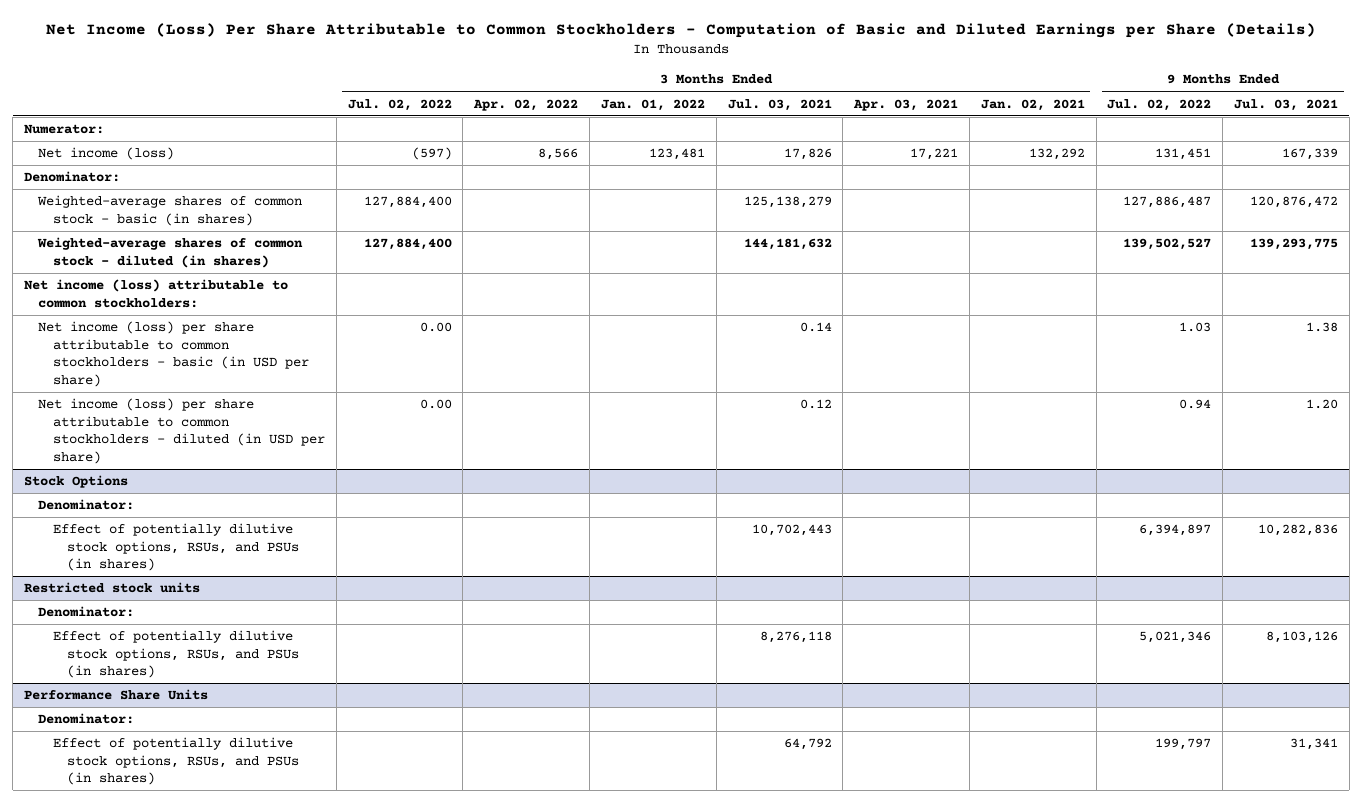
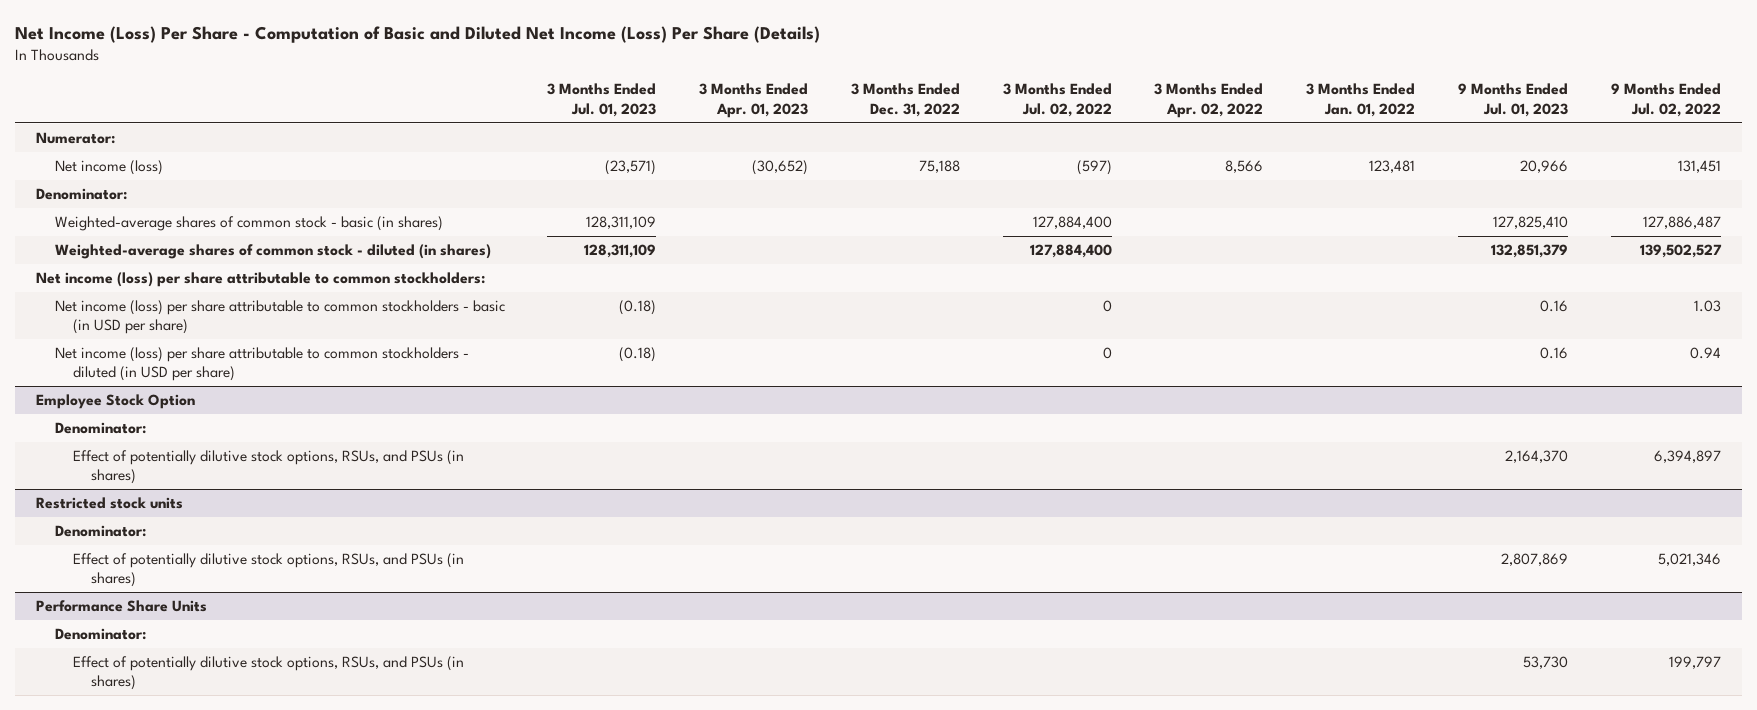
- Net Income (Loss) Per Share Attributable to Common Stockholders - Computation of Basic and Diluted Earnings per Share (Details)
+ Net Income (Loss) Per Share - Computation of Basic and Diluted Net Income (Loss) Per Share (Details)
- | 3 Months Ended Jul. 02, 2022 | 3 Months Ended Apr. 02, 2022 | 3 Months Ended Jan. 01, 2022 | 3 Months Ended Jul. 03, 2021 | 3 Months Ended Apr. 03, 2021 | 3 Months Ended Jan. 02, 2021 | 9 Months Ended Jul. 02, 2022 | 9 Months Ended Jul. 03, 2021
+ | 3 Months Ended Jul. 01, 2023 | 3 Months Ended Apr. 01, 2023 | 3 Months Ended Dec. 31, 2022 | 3 Months Ended Jul. 02, 2022 | 3 Months Ended Apr. 02, 2022 | 3 Months Ended Jan. 01, 2022 | 9 Months Ended Jul. 01, 2023 | 9 Months Ended Jul. 02, 2022
- Net income (loss) attributable to common stockholders:
- Net income (loss) per share attributable to common stockholders - basic (in USD per share) | 0.00 | | | 0.14 | | | 1.03 | 1.38
- Net income (loss) per share attributable to common stockholders - diluted (in USD per share) | 0.00 | | | 0.12 | | | 0.94 | 1.20
- Stock Options
+ Net income (loss) per share attributable to common stockholders:
+ Net income (loss) per share attributable to common stockholders - basic (in USD per share) | (0.18) | | | 0 | | | 0.16 | 1.03
+ Net income (loss) per share attributable to common stockholders - diluted (in USD per share) | (0.18) | | | 0 | | | 0.16 | 0.94
+ Employee Stock Option

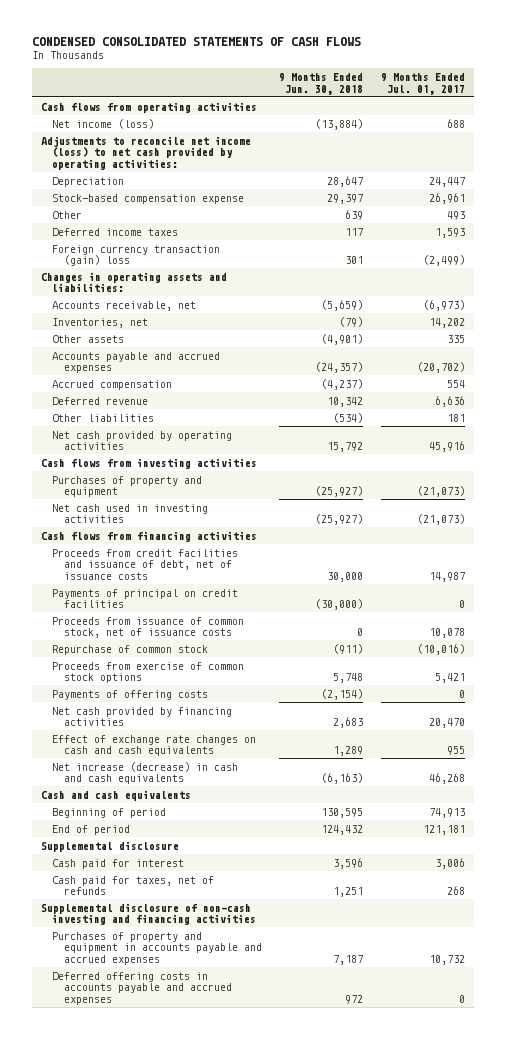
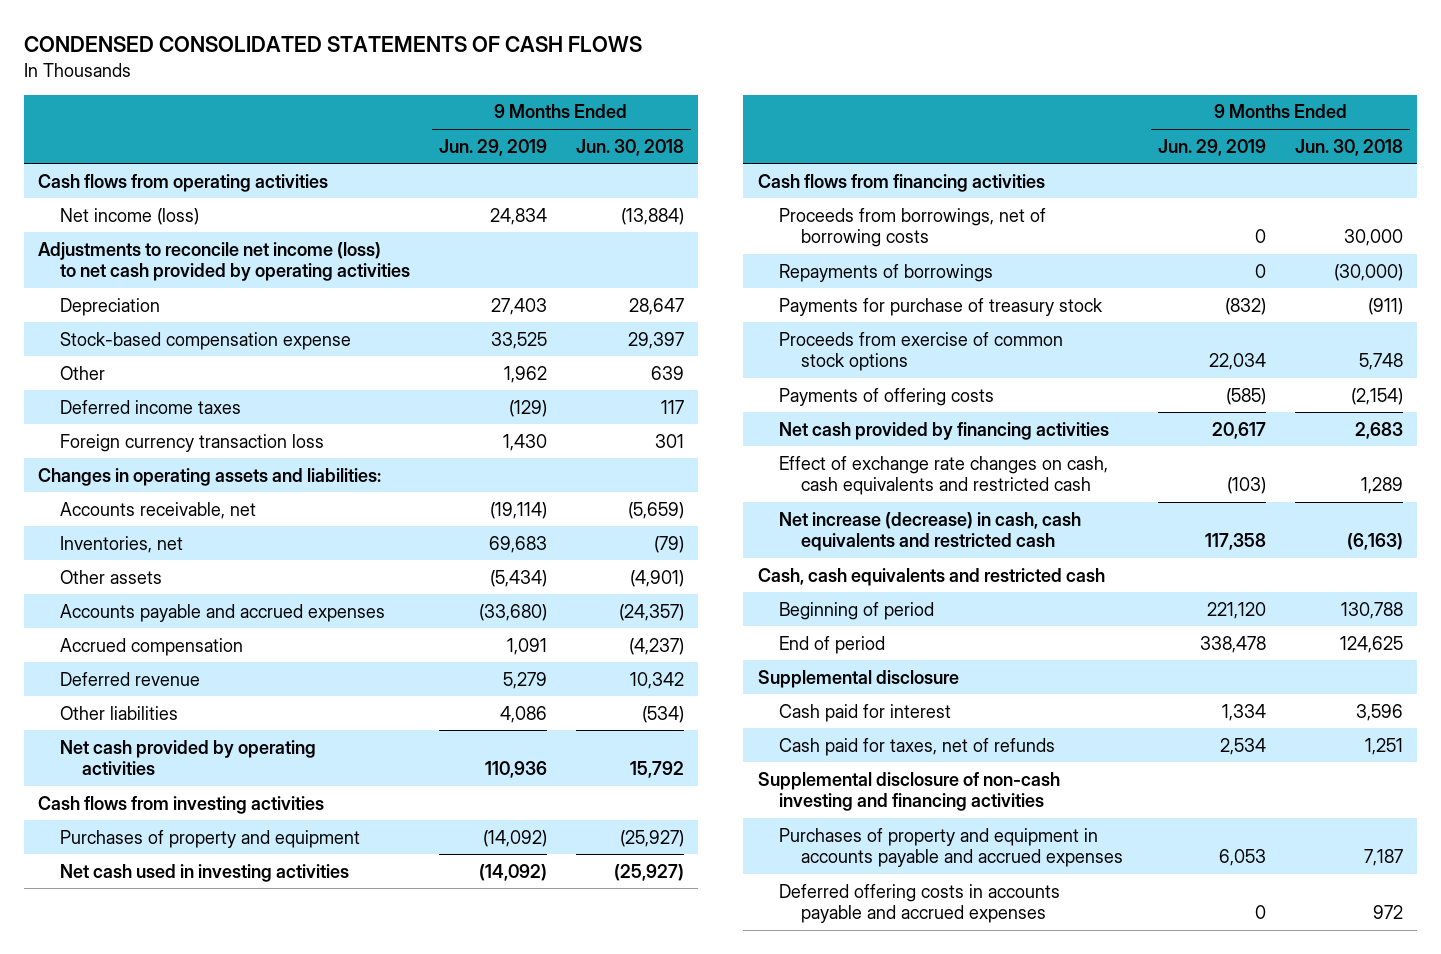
- | 9 Months Ended Jun. 30, 2018 | 9 Months Ended Jul. 01, 2017
+ | 9 Months Ended Jun. 29, 2019 | 9 Months Ended Jun. 30, 2018
- Adjustments to reconcile net income (loss) to net cash provided by operating activities:
+ Adjustments to reconcile net income (loss) to net cash provided by operating activities
- Foreign currency transaction (gain) loss | 301 | (2,499)
+ Foreign currency transaction loss | 1,430 | 301
- Proceeds from credit facilities and issuance of debt, net of issuance costs | 30,000 | 14,987
- Payments of principal on credit facilities | (30,000) | 0
- Proceeds from issuance of common stock, net of issuance costs | 0 | 10,078
- Repurchase of common stock | (911) | (10,016)
+ Proceeds from borrowings, net of borrowing costs | 0 | 30,000
+ Repayments of borrowings | 0 | (30,000)
+ Payments for purchase of treasury stock | (832) | (911)
- Effect of exchange rate changes on cash and cash equivalents | 1,289 | 955
- Net increase (decrease) in cash and cash equivalents | (6,163) | 46,268
- Cash and cash equivalents
- Beginning of period | 130,595 | 74,913
- End of period | 124,432 | 121,181
+ Effect of exchange rate changes on cash, cash equivalents and restricted cash | (103) | 1,289
+ Net increase (decrease) in cash, cash equivalents and restricted cash | 117,358 | (6,163)
+ Cash, cash equivalents and restricted cash
+ Beginning of period | 221,120 | 130,788
+ End of period | 338,478 | 124,625

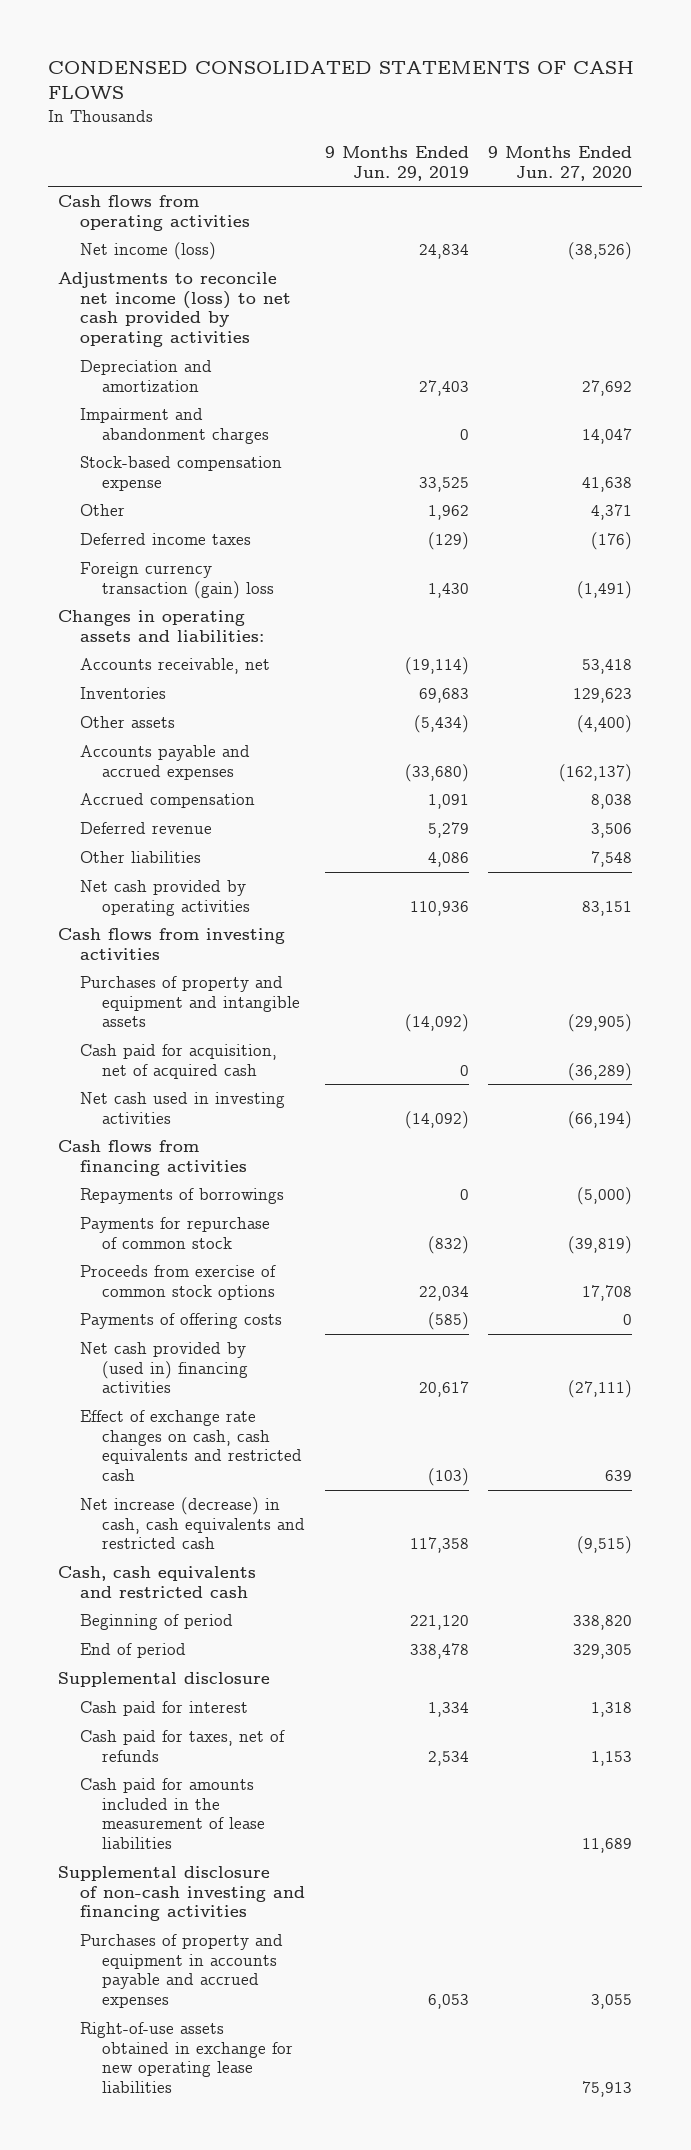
- | 9 Months Ended Jun. 29, 2019 | 9 Months Ended Jun. 30, 2018
+ | 9 Months Ended Jun. 29, 2019 | 9 Months Ended Jun. 27, 2020
- Depreciation | 27,403 | 28,647
+ Depreciation and amortization | 27,403 | 27,692
+ Impairment and abandonment charges | 0 | 14,047
- Foreign currency transaction loss | 1,430 | 301
+ Foreign currency transaction (gain) loss | 1,430 | (1,491)
- Inventories, net | 69,683 | (79)
+ Inventories | 69,683 | 129,623
- Purchases of property and equipment | (14,092) | (25,927)
+ Purchases of property and equipment and intangible assets | (14,092) | (29,905)
+ Cash paid for acquisition, net of acquired cash | 0 | (36,289)
- Proceeds from borrowings, net of borrowing costs | 0 | 30,000
- Payments for purchase of treasury stock | (832) | (911)
+ Payments for repurchase of common stock | (832) | (39,819)
- Net cash provided by financing activities | 20,617 | 2,683
+ Net cash provided by (used in) financing activities | 20,617 | (27,111)
+ Cash paid for amounts included in the measurement of lease liabilities | | 11,689
- Deferred offering costs in accounts payable and accrued expenses | 0 | 972
+ Right-of-use assets obtained in exchange for new operating lease liabilities | | 75,913

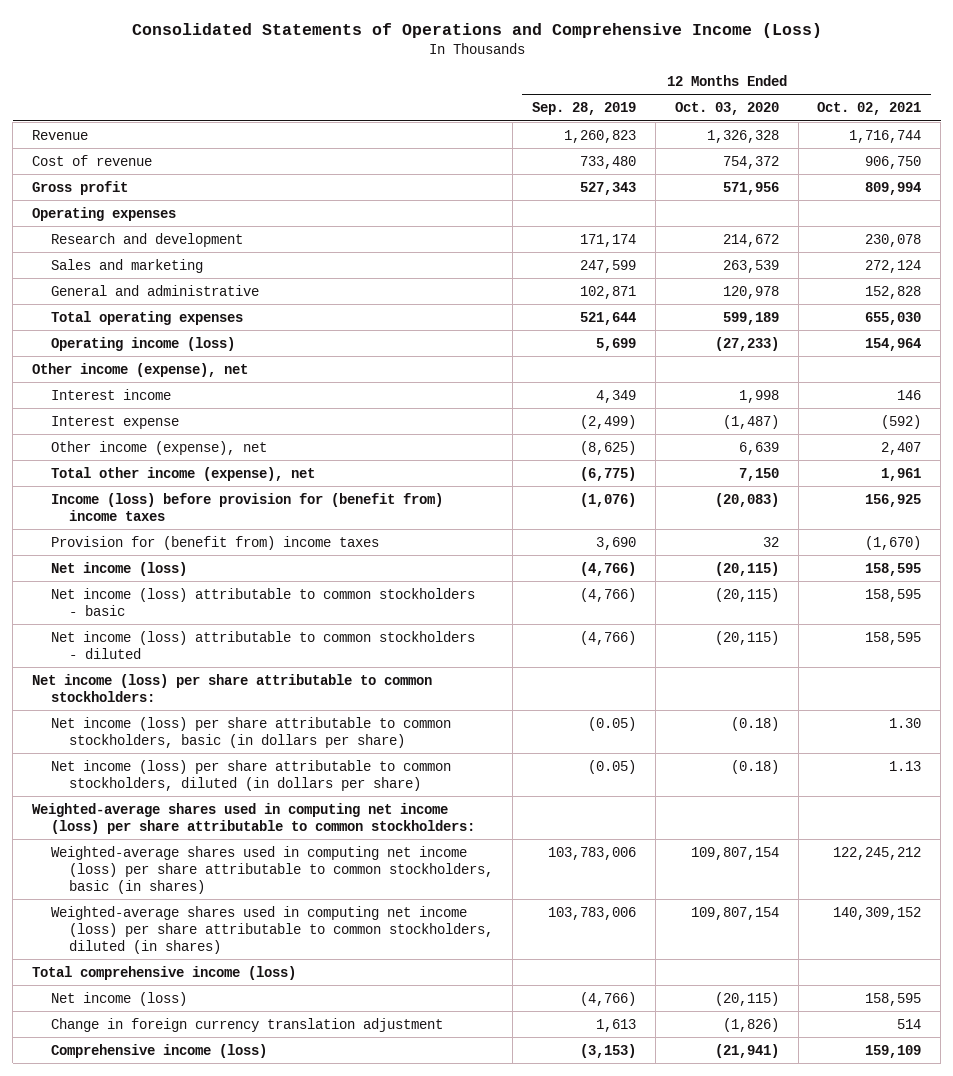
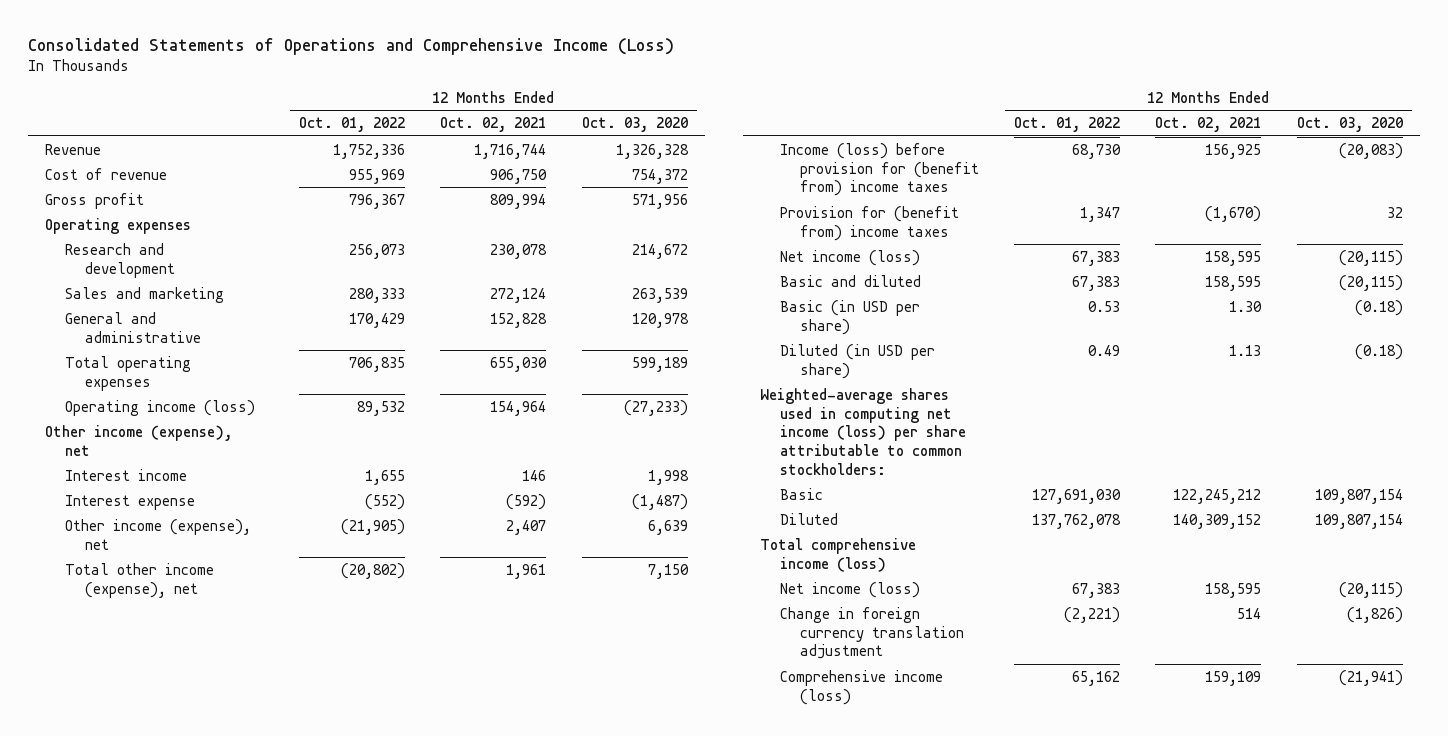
- | 12 Months Ended Sep. 28, 2019 | 12 Months Ended Oct. 03, 2020 | 12 Months Ended Oct. 02, 2021
+ | 12 Months Ended Oct. 01, 2022 | 12 Months Ended Oct. 02, 2021 | 12 Months Ended Oct. 03, 2020
- Net income (loss) attributable to common stockholders - basic | (4,766) | (20,115) | 158,595
- Net income (loss) attributable to common stockholders - diluted | (4,766) | (20,115) | 158,595
- Net income (loss) per share attributable to common stockholders:
- Net income (loss) per share attributable to common stockholders, basic (in dollars per share) | (0.05) | (0.18) | 1.30
- Net income (loss) per share attributable to common stockholders, diluted (in dollars per share) | (0.05) | (0.18) | 1.13
+ Basic and diluted | 67,383 | 158,595 | (20,115)
+ Basic (in USD per share) | 0.53 | 1.30 | (0.18)
+ Diluted (in USD per share) | 0.49 | 1.13 | (0.18)
- Weighted-average shares used in computing net income (loss) per share attributable to common stockholders, basic (in shares) | 103,783,006 | 109,807,154 | 122,245,212
- Weighted-average shares used in computing net income (loss) per share attributable to common stockholders, diluted (in shares) | 103,783,006 | 109,807,154 | 140,309,152
+ Basic | 127,691,030 | 122,245,212 | 109,807,154
+ Diluted | 137,762,078 | 140,309,152 | 109,807,154

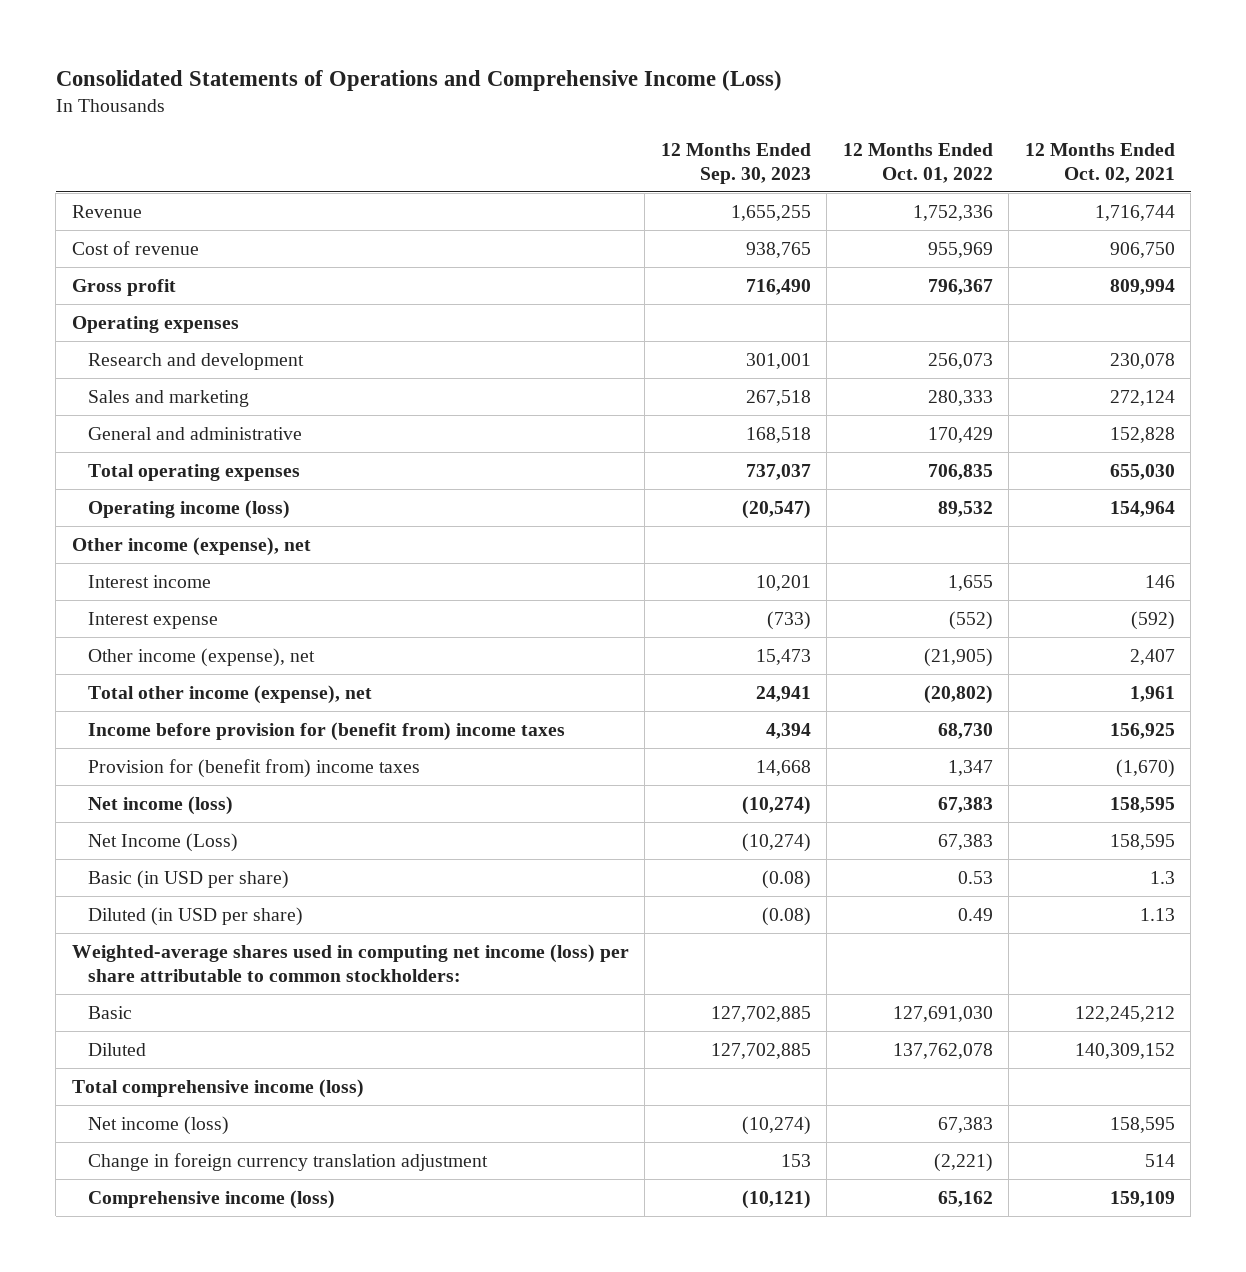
- | 12 Months Ended Oct. 01, 2022 | 12 Months Ended Oct. 02, 2021 | 12 Months Ended Oct. 03, 2020
+ | 12 Months Ended Sep. 30, 2023 | 12 Months Ended Oct. 01, 2022 | 12 Months Ended Oct. 02, 2021
- Income (loss) before provision for (benefit from) income taxes | 68,730 | 156,925 | (20,083)
+ Income before provision for (benefit from) income taxes | 4,394 | 68,730 | 156,925
- Basic and diluted | 67,383 | 158,595 | (20,115)
- Basic (in USD per share) | 0.53 | 1.30 | (0.18)
+ Net Income (Loss) | (10,274) | 67,383 | 158,595
+ Basic (in USD per share) | (0.08) | 0.53 | 1.3

